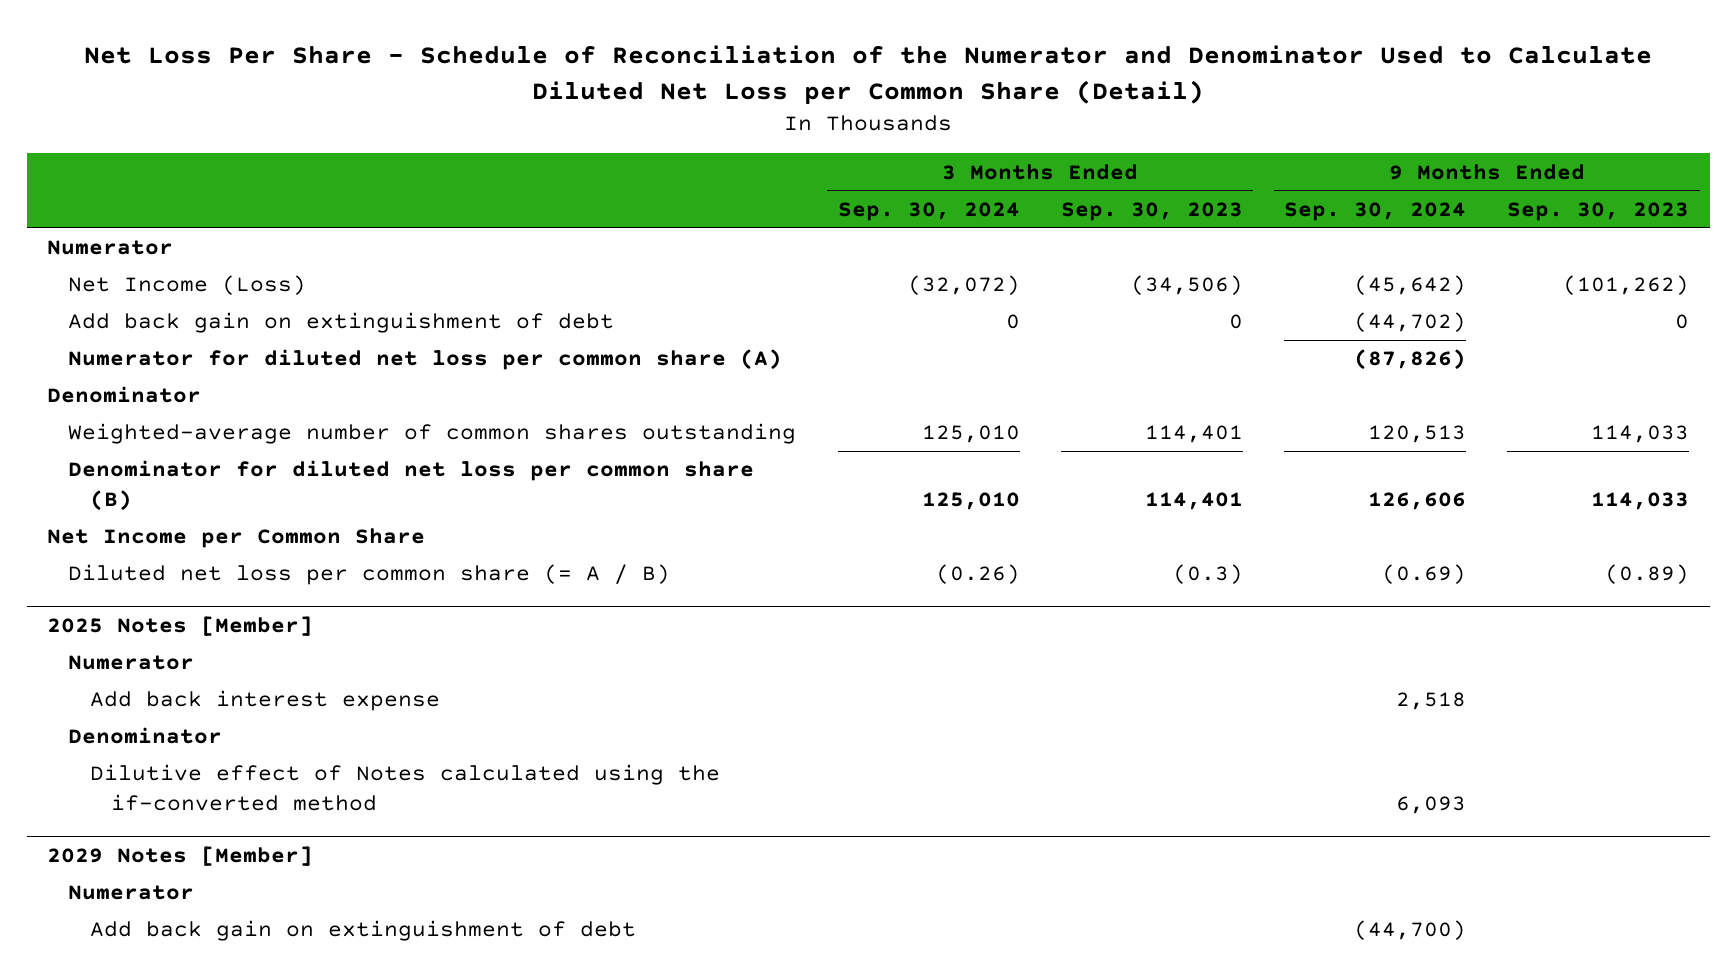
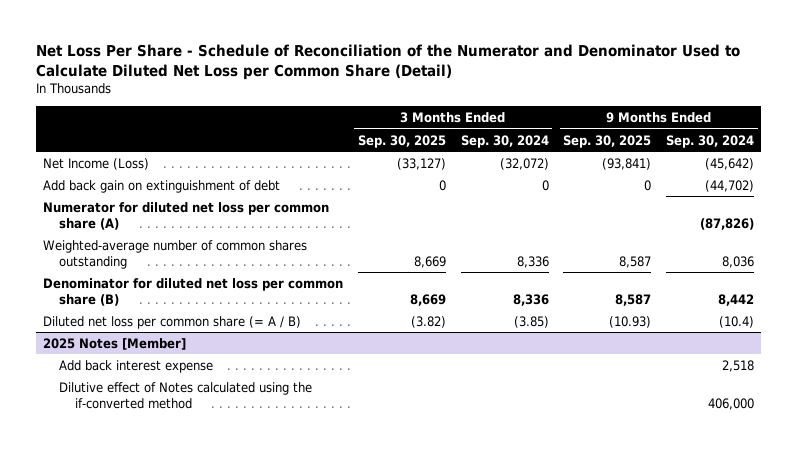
- | 3 Months Ended Sep. 30, 2024 | 3 Months Ended Sep. 30, 2023 | 9 Months Ended Sep. 30, 2024 | 9 Months Ended Sep. 30, 2023
+ | 3 Months Ended Sep. 30, 2025 | 3 Months Ended Sep. 30, 2024 | 9 Months Ended Sep. 30, 2025 | 9 Months Ended Sep. 30, 2024
- Numerator
- Denominator
- Weighted-average number of common shares outstanding | 125,010 | 114,401 | 120,513 | 114,033
- Denominator for diluted net loss per common share (B) | 125,010 | 114,401 | 126,606 | 114,033
- Net Income per Common Share
- Diluted net loss per common share (= A / B) | (0.26) | (0.3) | (0.69) | (0.89)
+ Weighted-average number of common shares outstanding | 8,669 | 8,336 | 8,587 | 8,036
+ Denominator for diluted net loss per common share (B) | 8,669 | 8,336 | 8,587 | 8,442
+ Diluted net loss per common share (= A / B) | (3.82) | (3.85) | (10.93) | (10.4)
@ 2025 Notes [Member]
- Numerator
- Denominator
- Dilutive effect of Notes calculated using the if-converted method | | | 6,093 |
- 2029 Notes [Member]
- Numerator
- Add back gain on extinguishment of debt | | | (44,700) |
@ 2025 Notes [Member]
+ Dilutive effect of Notes calculated using the if-converted method | | | | 406,000

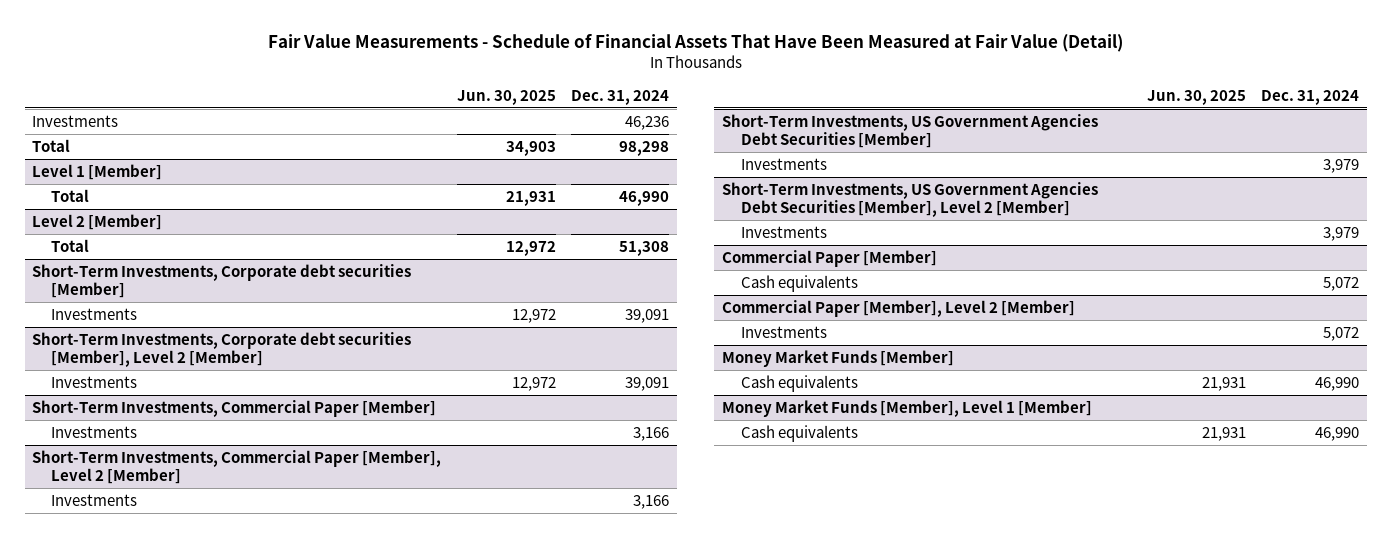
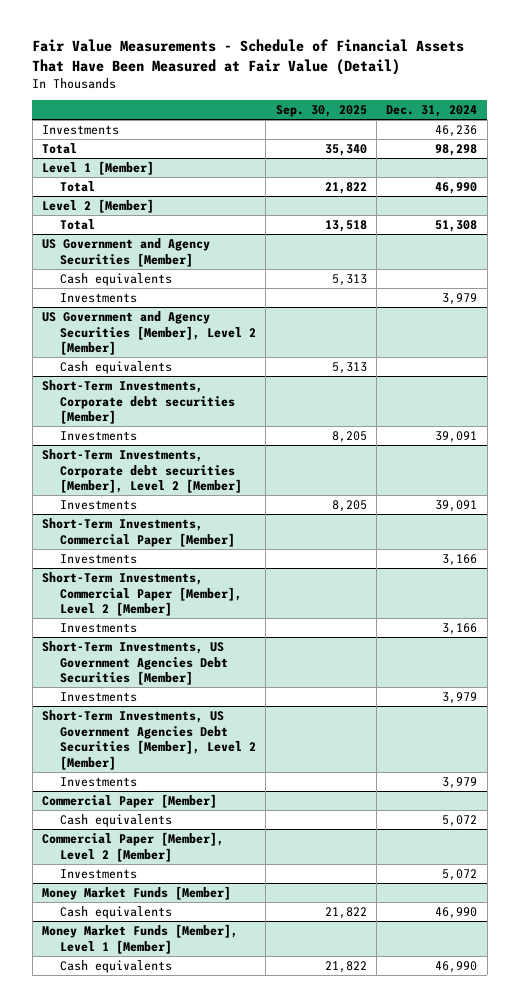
- | Jun. 30, 2025 | Dec. 31, 2024
+ | Sep. 30, 2025 | Dec. 31, 2024
+ US Government and Agency Securities [Member]
+ Cash equivalents | 5,313 |
+ Investments | | 3,979
+ US Government and Agency Securities [Member], Level 2 [Member]
+ Cash equivalents | 5,313 |

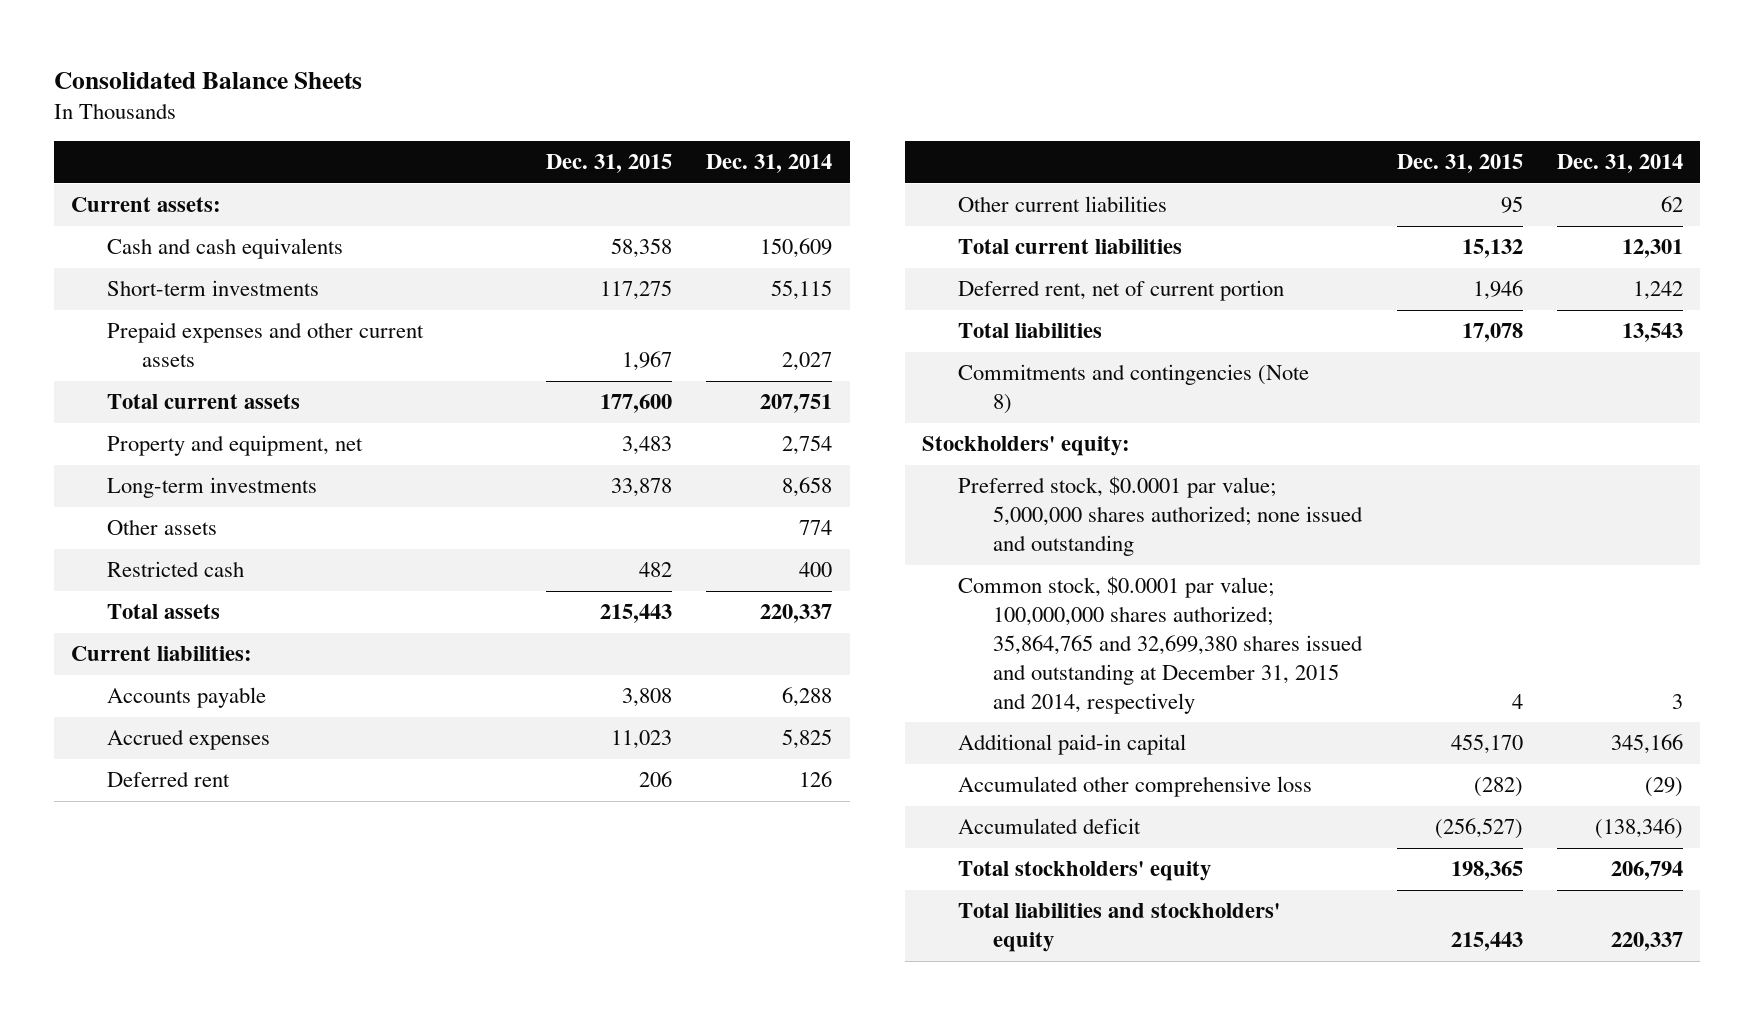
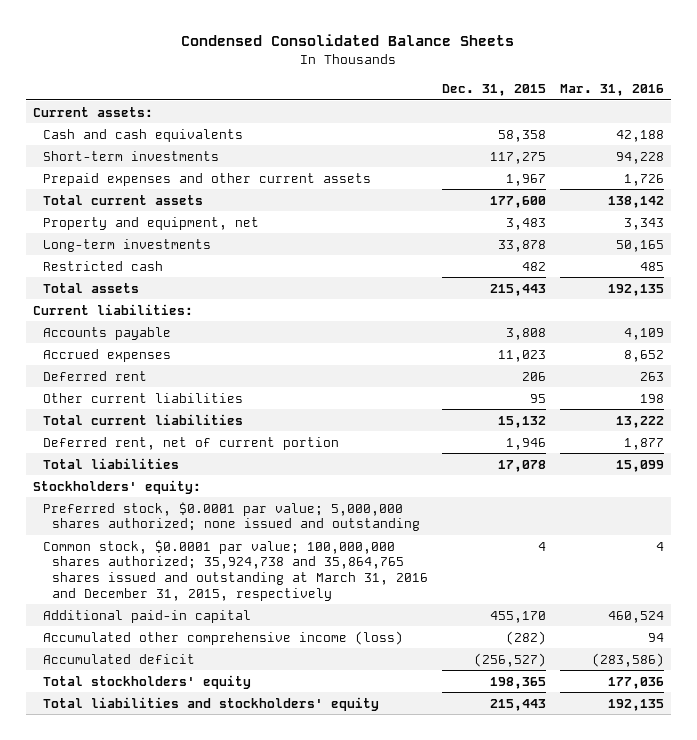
- Consolidated Balance Sheets
+ Condensed Consolidated Balance Sheets
- | Dec. 31, 2015 | Dec. 31, 2014
+ | Dec. 31, 2015 | Mar. 31, 2016
- Other assets | | 774
- Commitments and contingencies (Note 8)
- Common stock, $0.0001 par value; 100,000,000 shares authorized; 35,864,765 and 32,699,380 shares issued and outstanding at December 31, 2015 and 2014, respectively | 4 | 3
+ Common stock, $0.0001 par value; 100,000,000 shares authorized; 35,924,738 and 35,864,765 shares issued and outstanding at March 31, 2016 and December 31, 2015, respectively | 4 | 4
- Accumulated other comprehensive loss | (282) | (29)
+ Accumulated other comprehensive income (loss) | (282) | 94

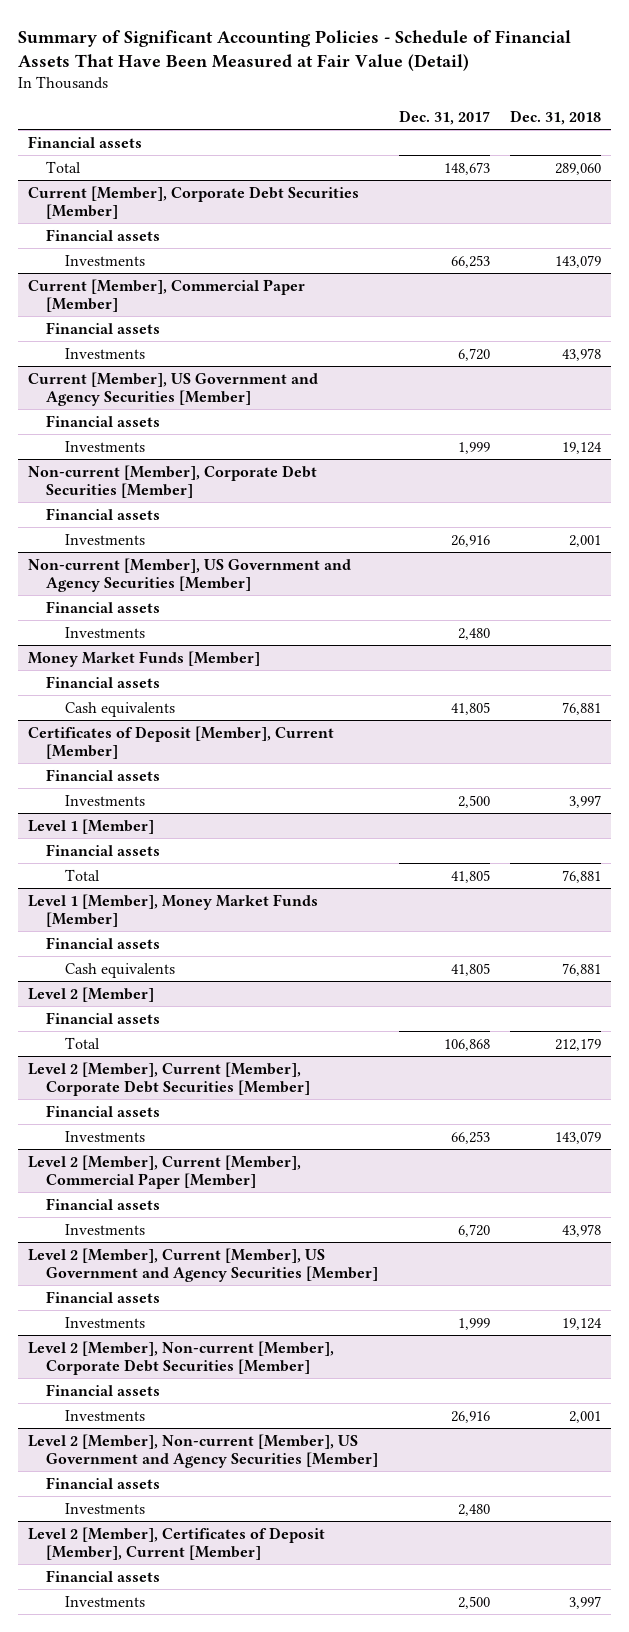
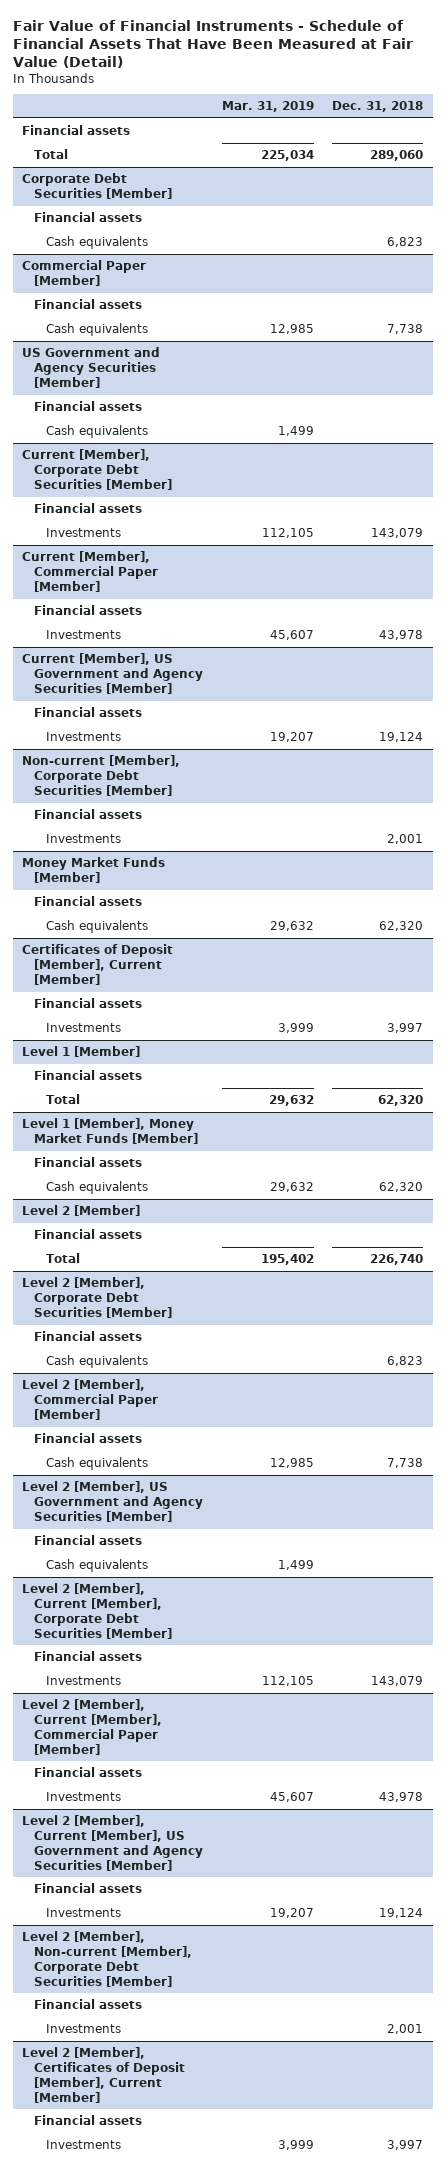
- Summary of Significant Accounting Policies - Schedule of Financial Assets That Have Been Measured at Fair Value (Detail)
+ Fair Value of Financial Instruments - Schedule of Financial Assets That Have Been Measured at Fair Value (Detail)
- | Dec. 31, 2017 | Dec. 31, 2018
+ | Mar. 31, 2019 | Dec. 31, 2018
+ Corporate Debt Securities [Member]
+ Financial assets
+ Cash equivalents | | 6,823
+ Commercial Paper [Member]
+ Financial assets
+ Cash equivalents | 12,985 | 7,738
+ US Government and Agency Securities [Member]
+ Financial assets
+ Cash equivalents | 1,499 |
- Non-current [Member], US Government and Agency Securities [Member]
- Financial assets
- Investments | 2,480 |
@ Money Market Funds [Member]
- Cash equivalents | 41,805 | 76,881
+ Cash equivalents | 29,632 | 62,320
@ Level 1 [Member]
- Total | 41,805 | 76,881
+ Total | 29,632 | 62,320
@ Level 1 [Member], Money Market Funds [Member]
- Cash equivalents | 41,805 | 76,881
+ Cash equivalents | 29,632 | 62,320
@ Level 2 [Member]
- Total | 106,868 | 212,179
+ Total | 195,402 | 226,740
+ Level 2 [Member], Corporate Debt Securities [Member]
+ Financial assets
+ Cash equivalents | | 6,823
+ Level 2 [Member], Commercial Paper [Member]
+ Financial assets
+ Cash equivalents | 12,985 | 7,738
+ Level 2 [Member], US Government and Agency Securities [Member]
+ Financial assets
+ Cash equivalents | 1,499 |
- Level 2 [Member], Non-current [Member], US Government and Agency Securities [Member]
- Financial assets
- Investments | 2,480 |

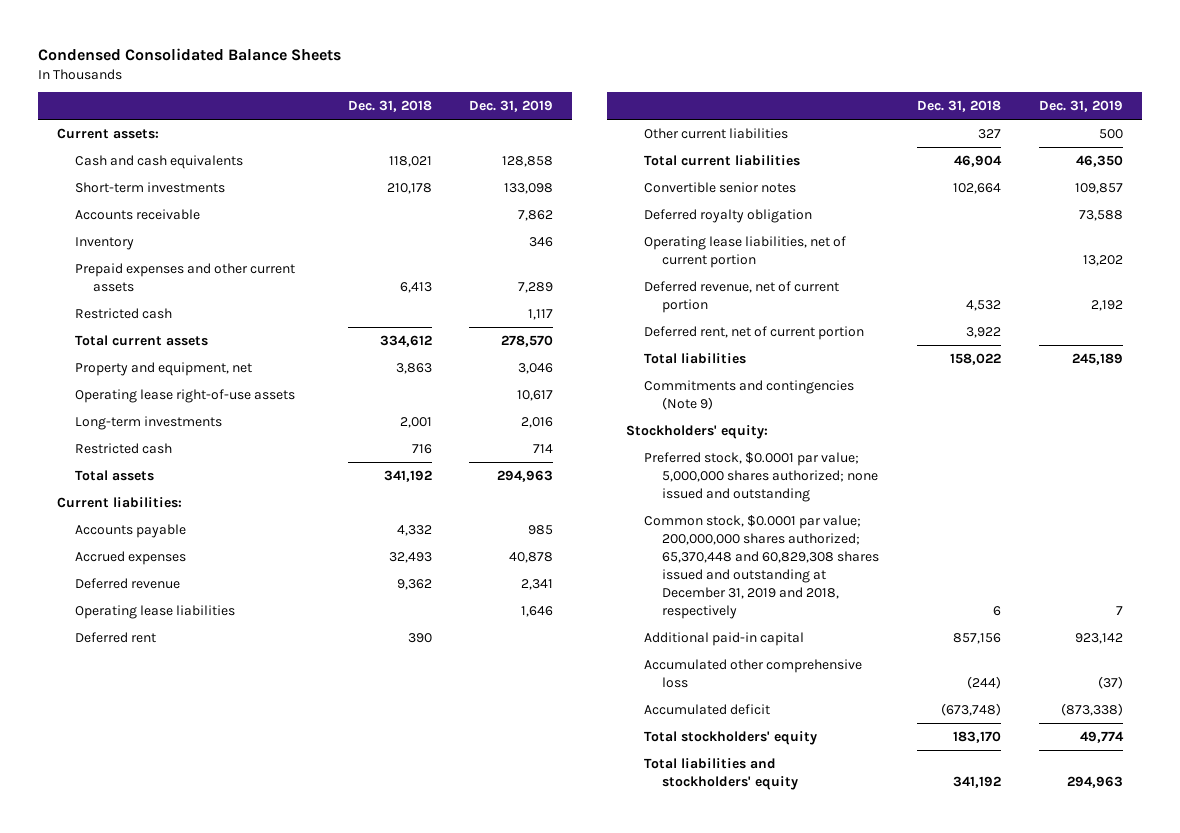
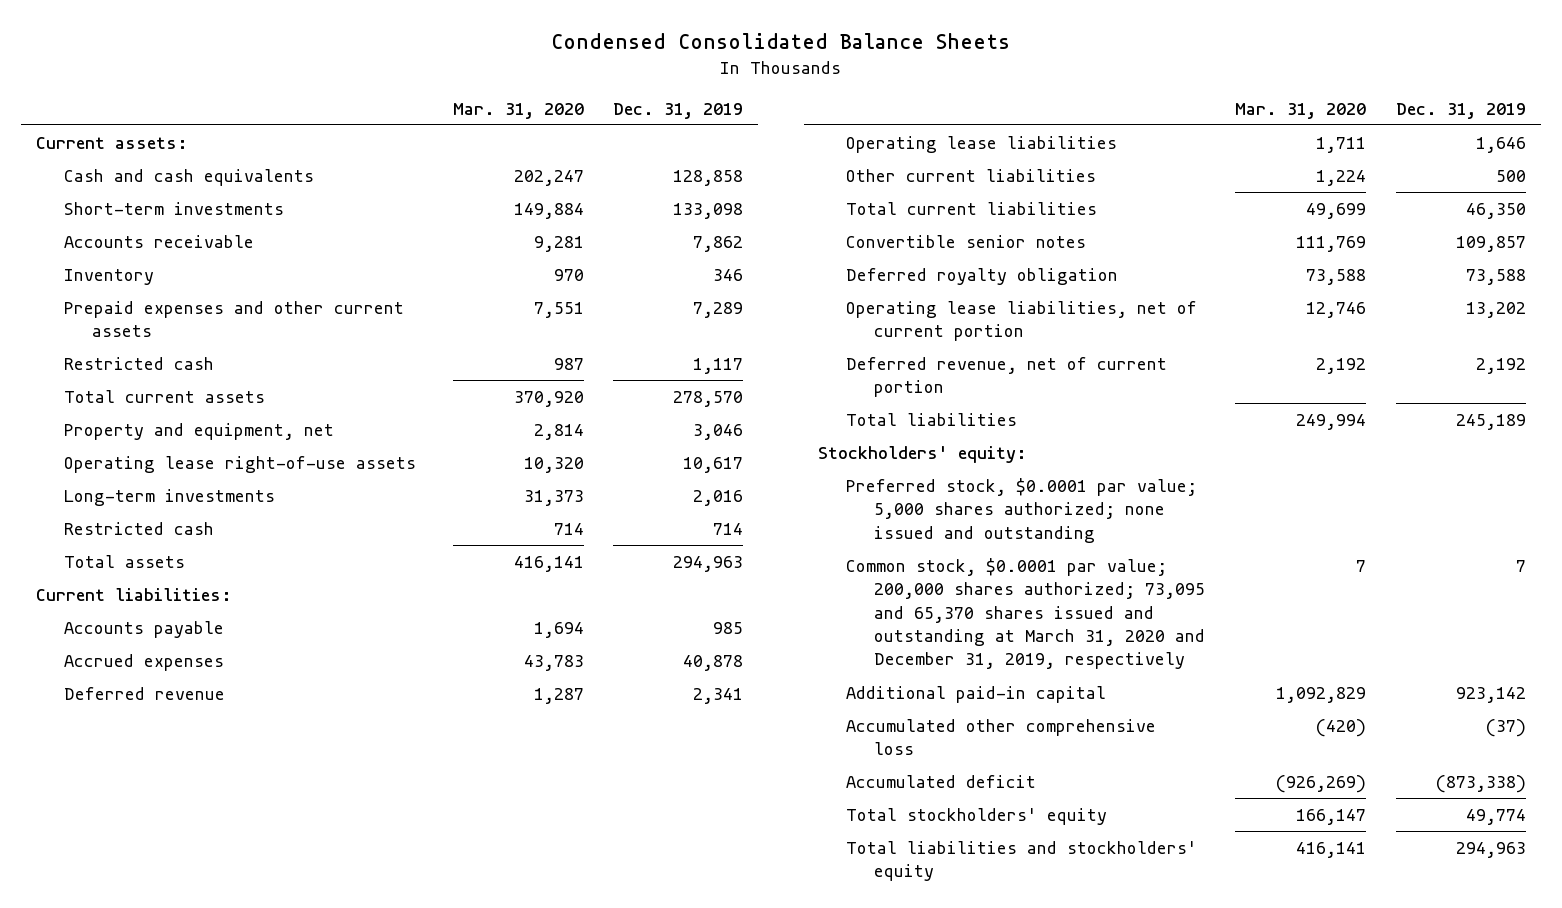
- | Dec. 31, 2018 | Dec. 31, 2019
+ | Mar. 31, 2020 | Dec. 31, 2019
- Deferred rent | 390 |
- Deferred rent, net of current portion | 3,922 |
- Commitments and contingencies (Note 9)
- Preferred stock, $0.0001 par value; 5,000,000 shares authorized; none issued and outstanding
- Common stock, $0.0001 par value; 200,000,000 shares authorized; 65,370,448 and 60,829,308 shares issued and outstanding at December 31, 2019 and 2018, respectively | 6 | 7
+ Preferred stock, $0.0001 par value; 5,000 shares authorized; none issued and outstanding
+ Common stock, $0.0001 par value; 200,000 shares authorized; 73,095 and 65,370 shares issued and outstanding at March 31, 2020 and December 31, 2019, respectively | 7 | 7

